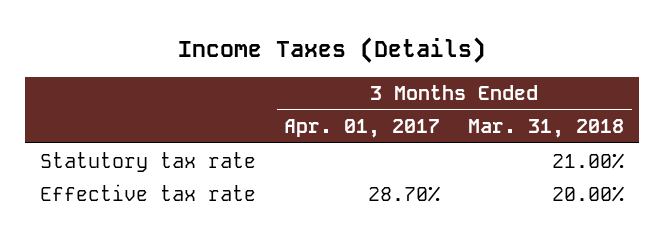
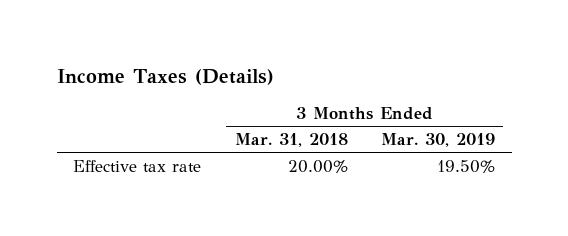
- | 3 Months Ended Apr. 01, 2017 | 3 Months Ended Mar. 31, 2018
+ | 3 Months Ended Mar. 31, 2018 | 3 Months Ended Mar. 30, 2019
- Statutory tax rate | | 21.00%

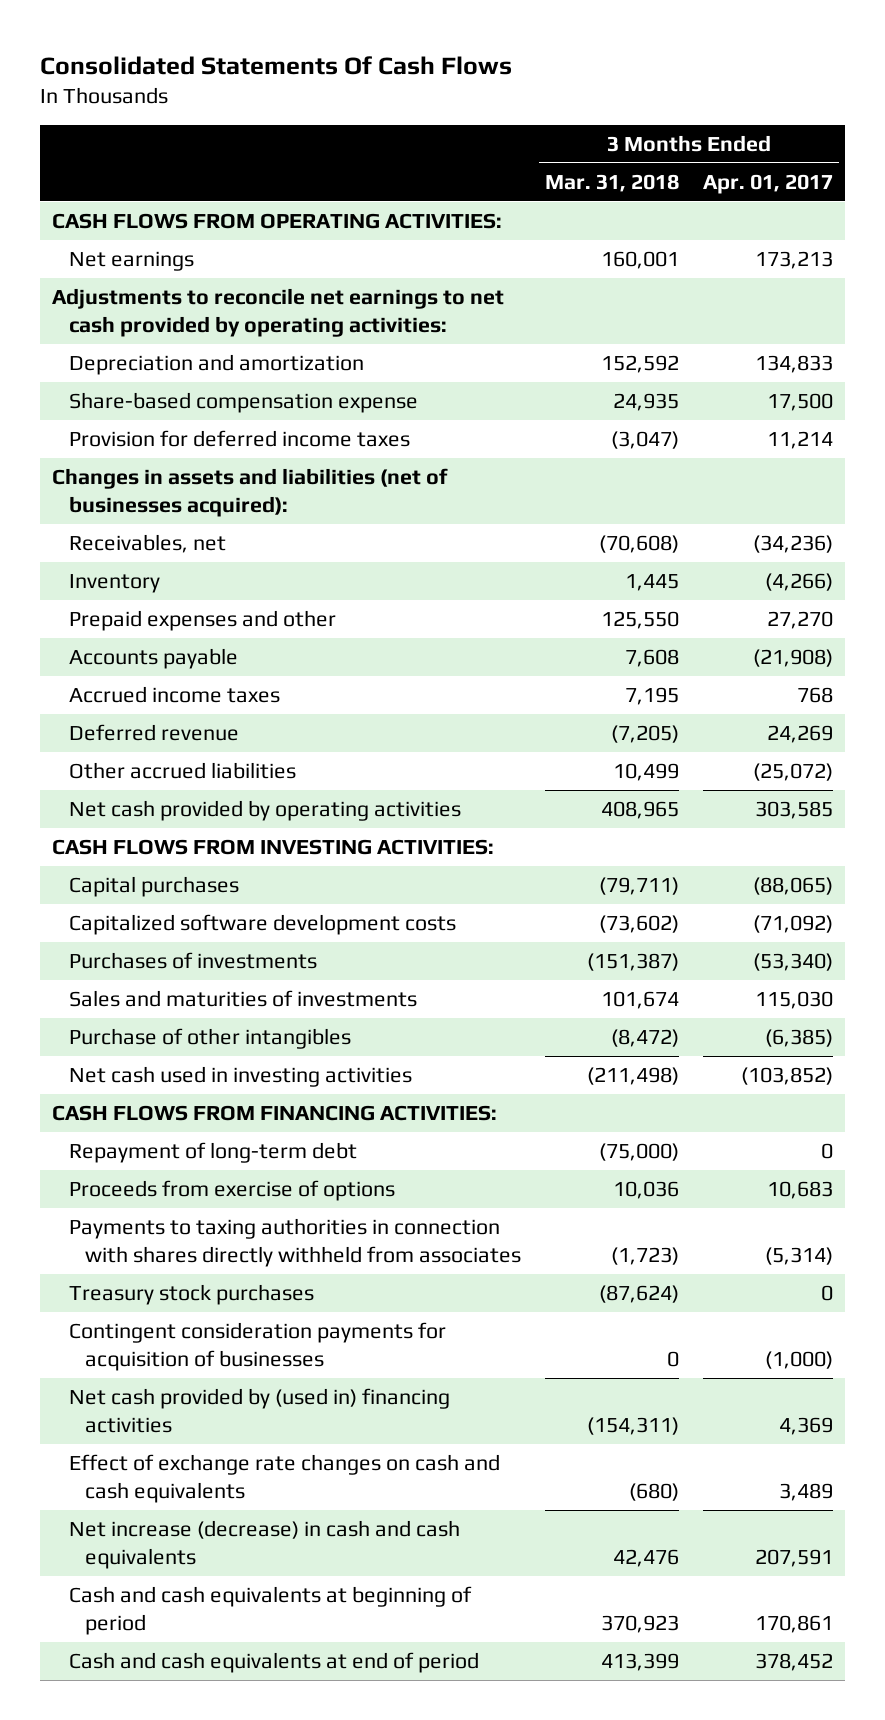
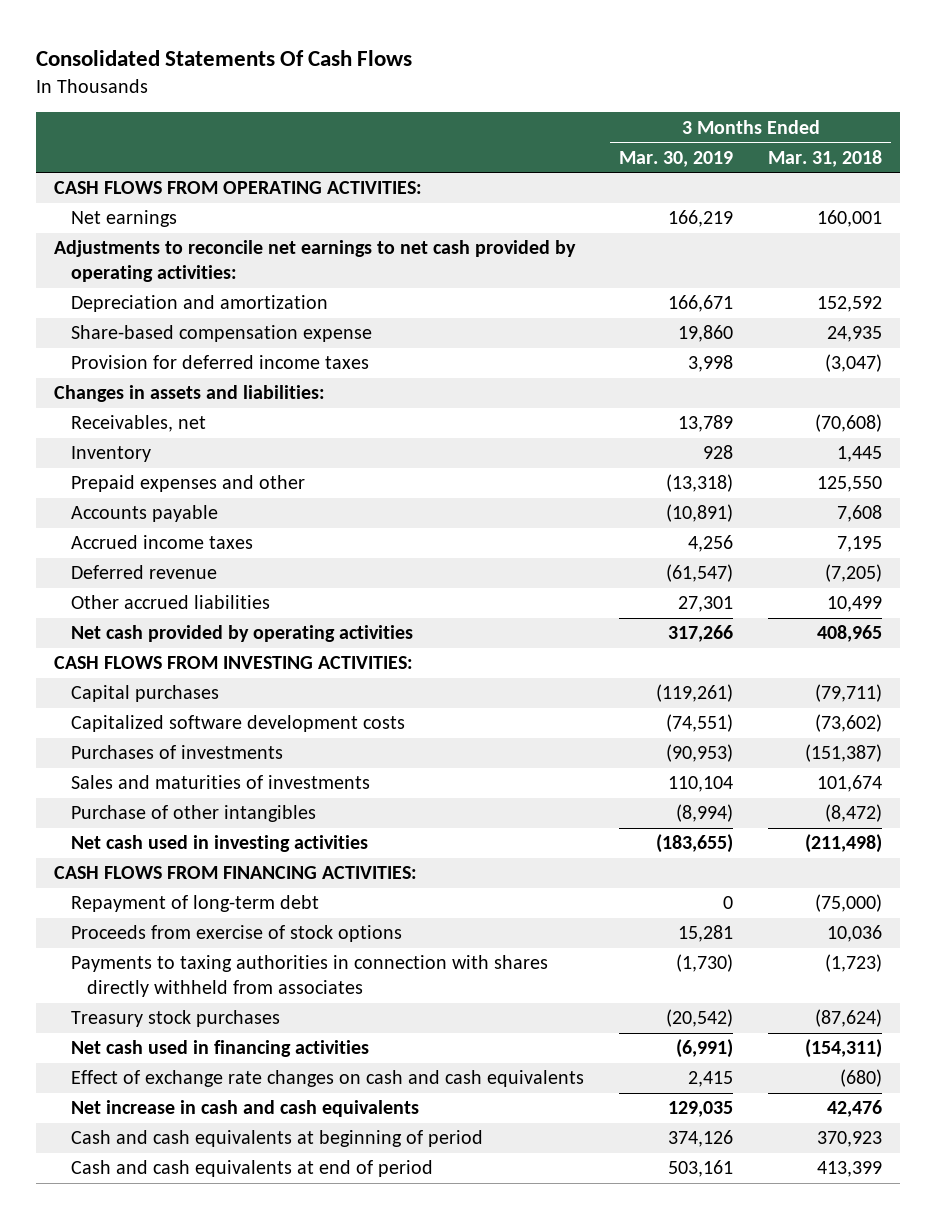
- | 3 Months Ended Mar. 31, 2018 | 3 Months Ended Apr. 01, 2017
+ | 3 Months Ended Mar. 30, 2019 | 3 Months Ended Mar. 31, 2018
- Changes in assets and liabilities (net of businesses acquired):
+ Changes in assets and liabilities:
- Proceeds from exercise of options | 10,036 | 10,683
+ Proceeds from exercise of stock options | 15,281 | 10,036
- Contingent consideration payments for acquisition of businesses | 0 | (1,000)
- Net cash provided by (used in) financing activities | (154,311) | 4,369
+ Net cash used in financing activities | (6,991) | (154,311)
- Net increase (decrease) in cash and cash equivalents | 42,476 | 207,591
+ Net increase in cash and cash equivalents | 129,035 | 42,476

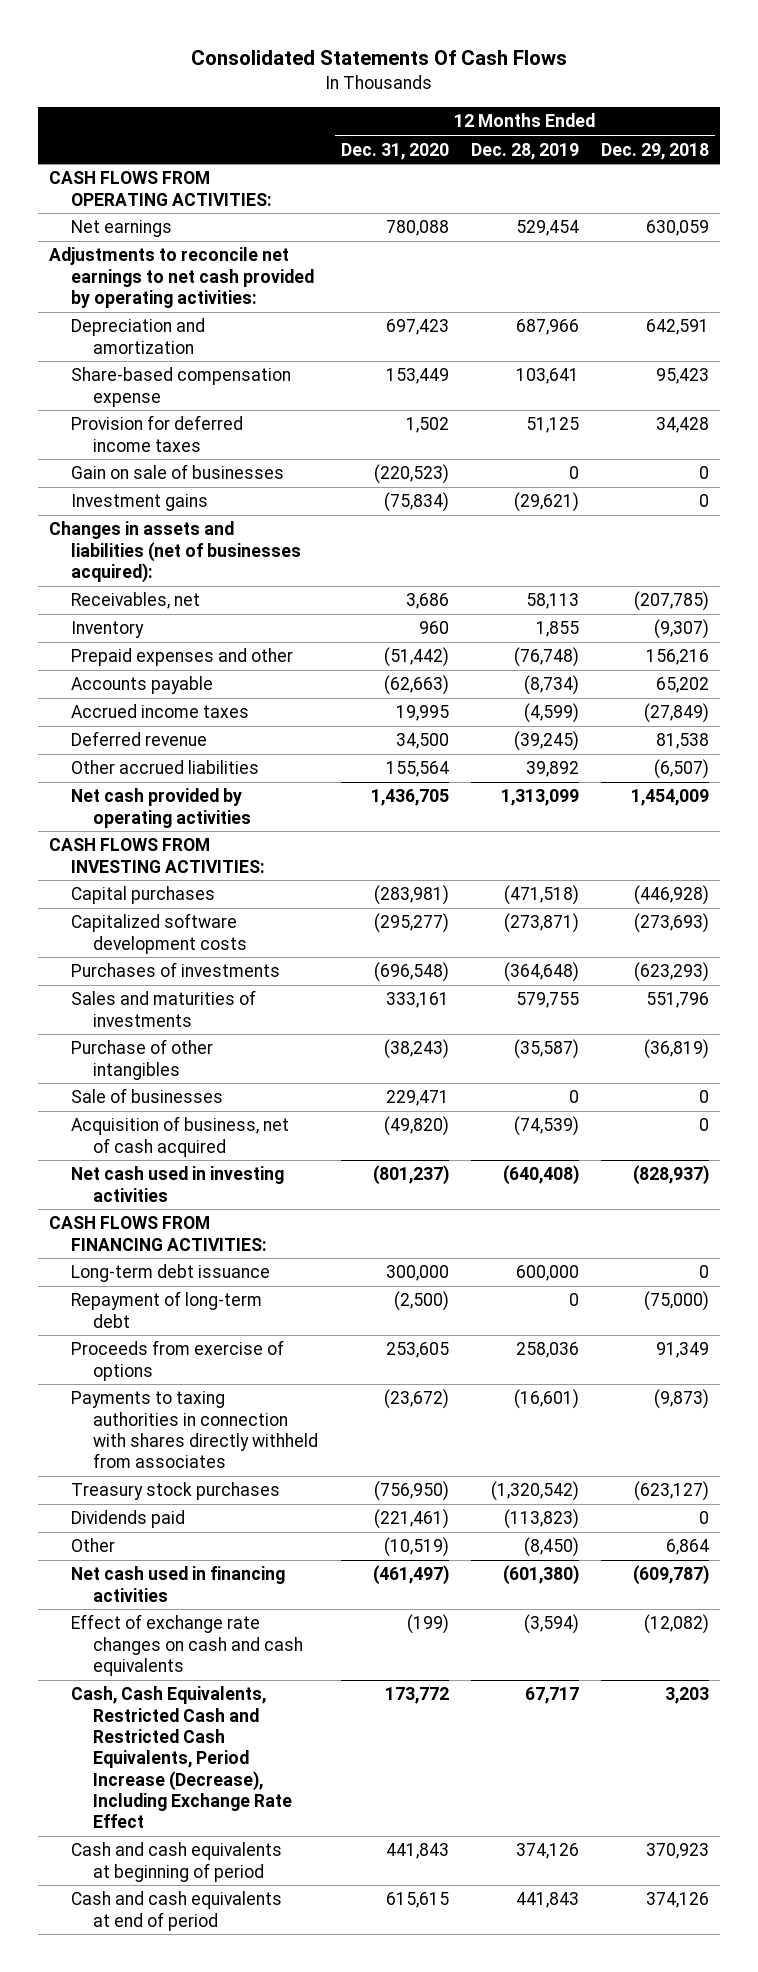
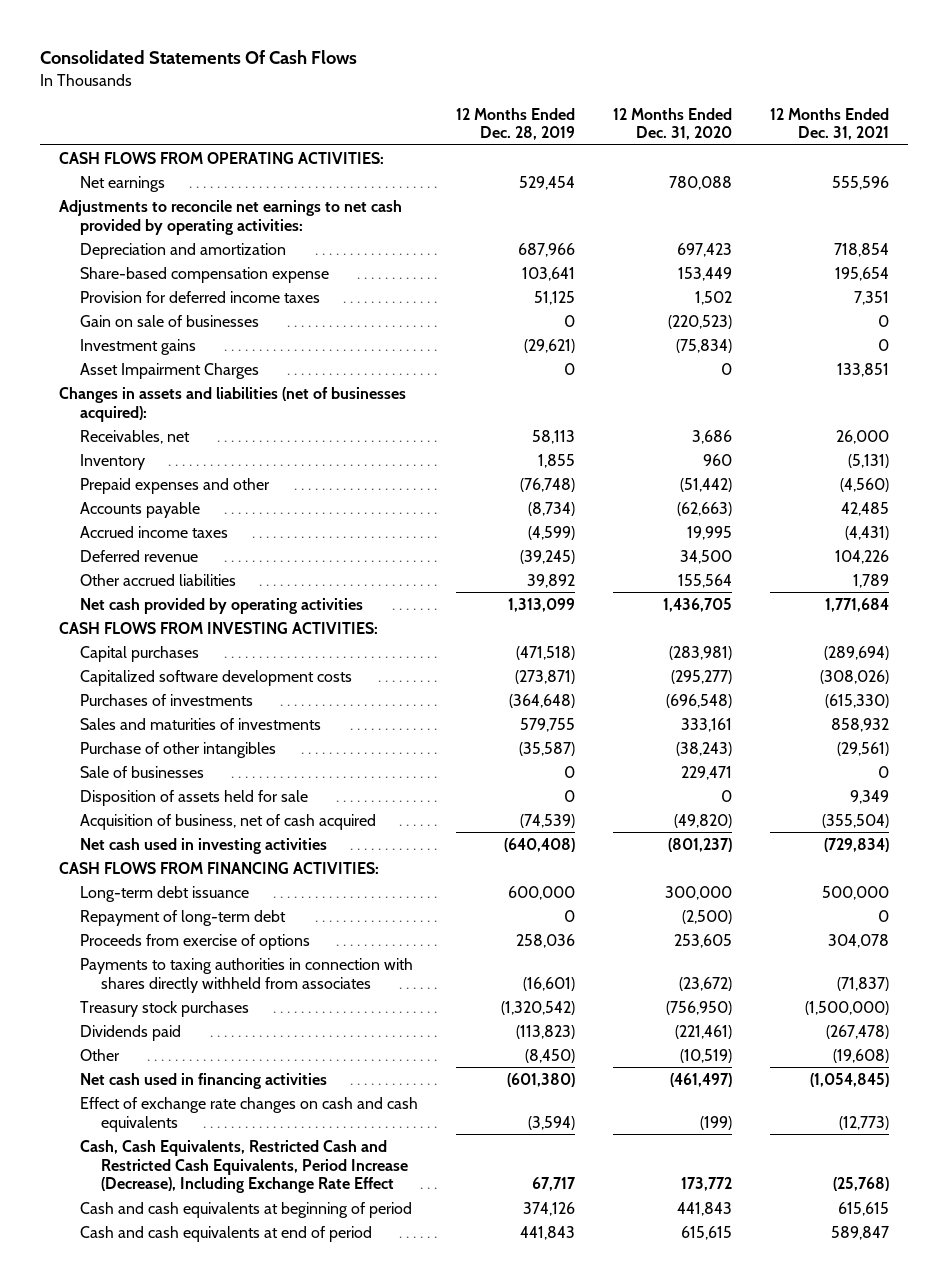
- | 12 Months Ended Dec. 31, 2020 | 12 Months Ended Dec. 28, 2019 | 12 Months Ended Dec. 29, 2018
+ | 12 Months Ended Dec. 28, 2019 | 12 Months Ended Dec. 31, 2020 | 12 Months Ended Dec. 31, 2021
+ Asset Impairment Charges | 0 | 0 | 133,851
+ Disposition of assets held for sale | 0 | 0 | 9,349

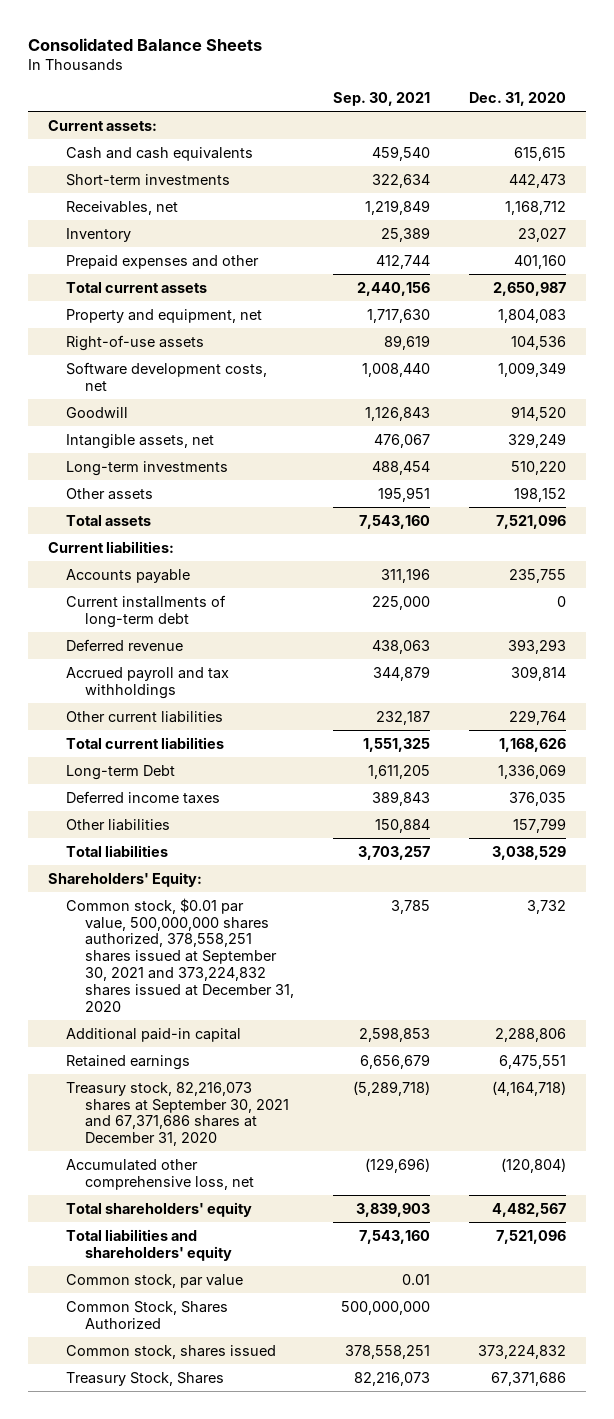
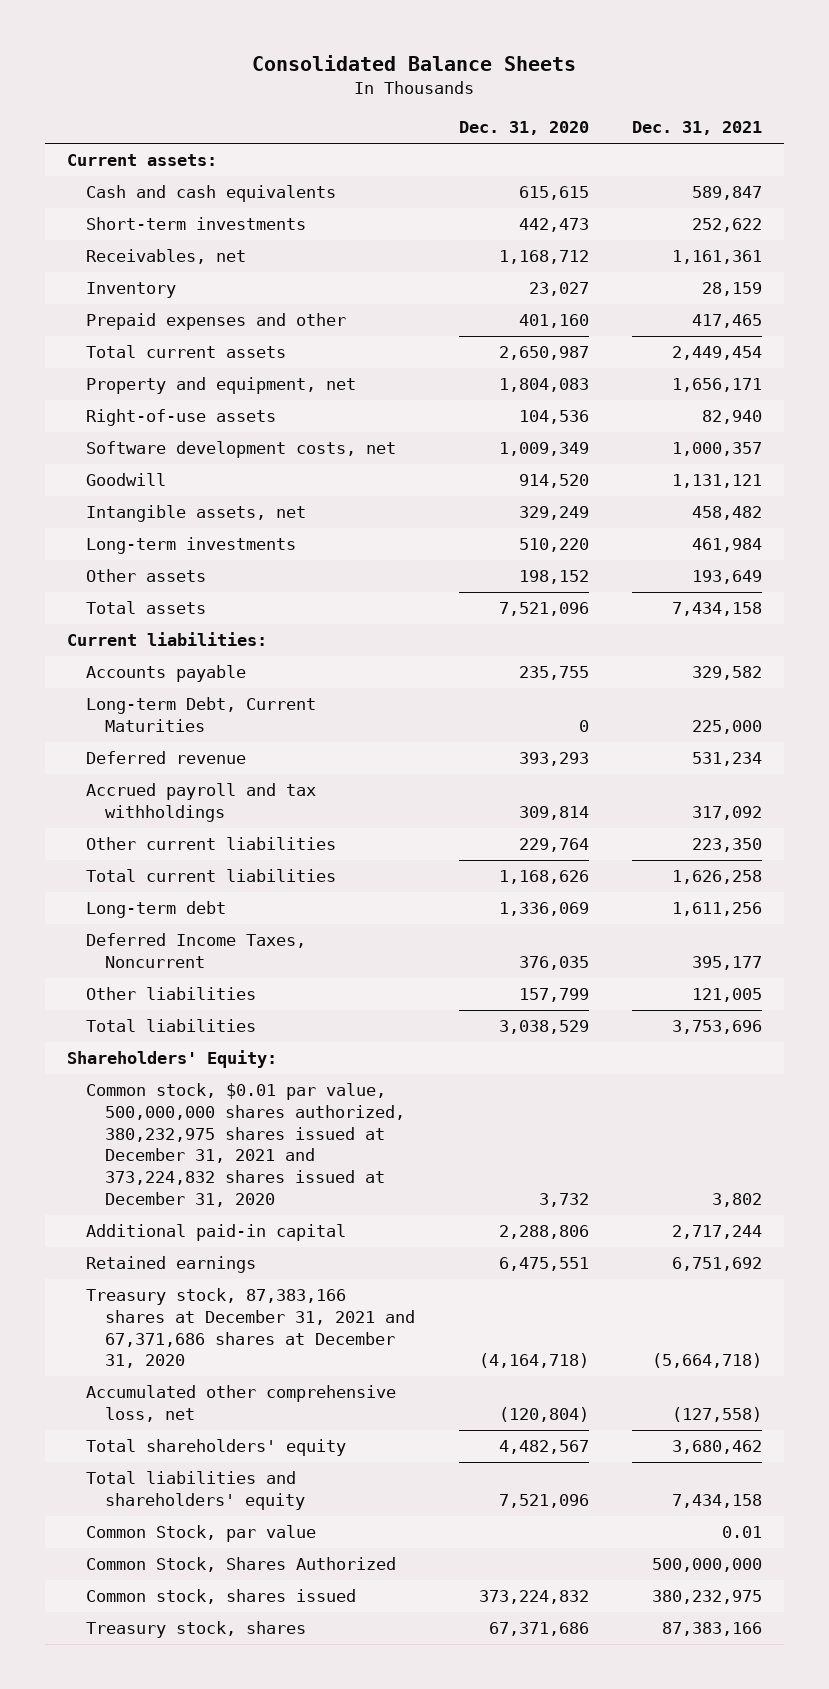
- | Sep. 30, 2021 | Dec. 31, 2020
+ | Dec. 31, 2020 | Dec. 31, 2021
- Current installments of long-term debt | 225,000 | 0
+ Long-term Debt, Current Maturities | 0 | 225,000
- Long-term Debt | 1,611,205 | 1,336,069
- Deferred income taxes | 389,843 | 376,035
+ Long-term debt | 1,336,069 | 1,611,256
+ Deferred Income Taxes, Noncurrent | 376,035 | 395,177
- Common stock, $0.01 par value, 500,000,000 shares authorized, 378,558,251 shares issued at September 30, 2021 and 373,224,832 shares issued at December 31, 2020 | 3,785 | 3,732
+ Common stock, $0.01 par value, 500,000,000 shares authorized, 380,232,975 shares issued at December 31, 2021 and 373,224,832 shares issued at December 31, 2020 | 3,732 | 3,802
- Treasury stock, 82,216,073 shares at September 30, 2021 and 67,371,686 shares at December 31, 2020 | (5,289,718) | (4,164,718)
+ Treasury stock, 87,383,166 shares at December 31, 2021 and 67,371,686 shares at December 31, 2020 | (4,164,718) | (5,664,718)
- Common stock, par value | 0.01 |
+ Common Stock, par value | | 0.01
- Treasury Stock, Shares | 82,216,073 | 67,371,686
+ Treasury stock, shares | 67,371,686 | 87,383,166

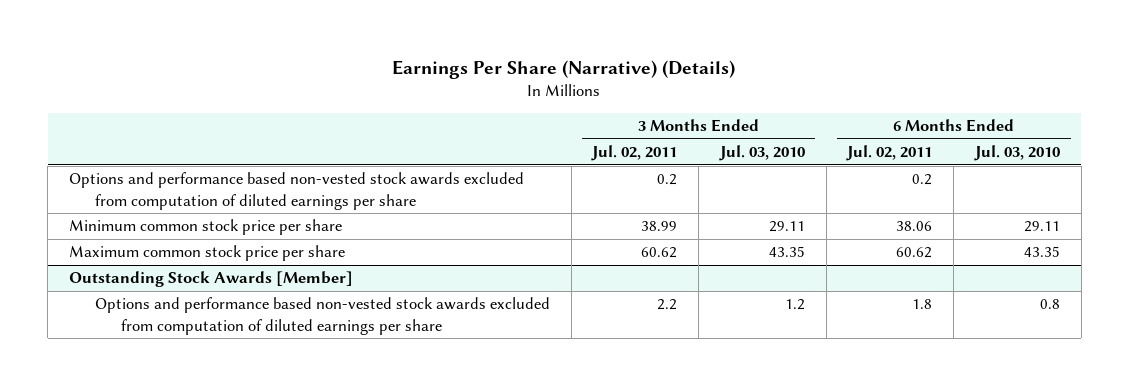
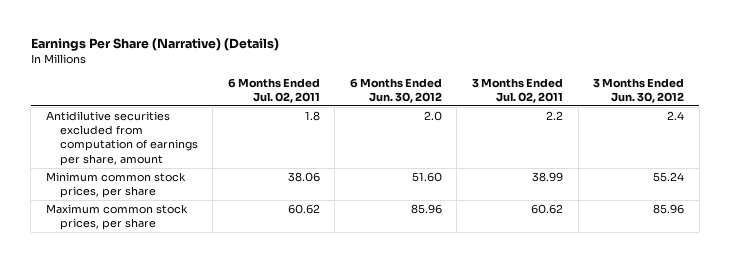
- | 3 Months Ended Jul. 02, 2011 | 3 Months Ended Jul. 03, 2010 | 6 Months Ended Jul. 02, 2011 | 6 Months Ended Jul. 03, 2010
+ | 6 Months Ended Jul. 02, 2011 | 6 Months Ended Jun. 30, 2012 | 3 Months Ended Jul. 02, 2011 | 3 Months Ended Jun. 30, 2012
- Options and performance based non-vested stock awards excluded from computation of diluted earnings per share | 0.2 | | 0.2 |
- Minimum common stock price per share | 38.99 | 29.11 | 38.06 | 29.11
- Maximum common stock price per share | 60.62 | 43.35 | 60.62 | 43.35
- Outstanding Stock Awards [Member]
- Options and performance based non-vested stock awards excluded from computation of diluted earnings per share | 2.2 | 1.2 | 1.8 | 0.8
+ Antidilutive securities excluded from computation of earnings per share, amount | 1.8 | 2.0 | 2.2 | 2.4
+ Minimum common stock prices, per share | 38.06 | 51.60 | 38.99 | 55.24
+ Maximum common stock prices, per share | 60.62 | 85.96 | 60.62 | 85.96

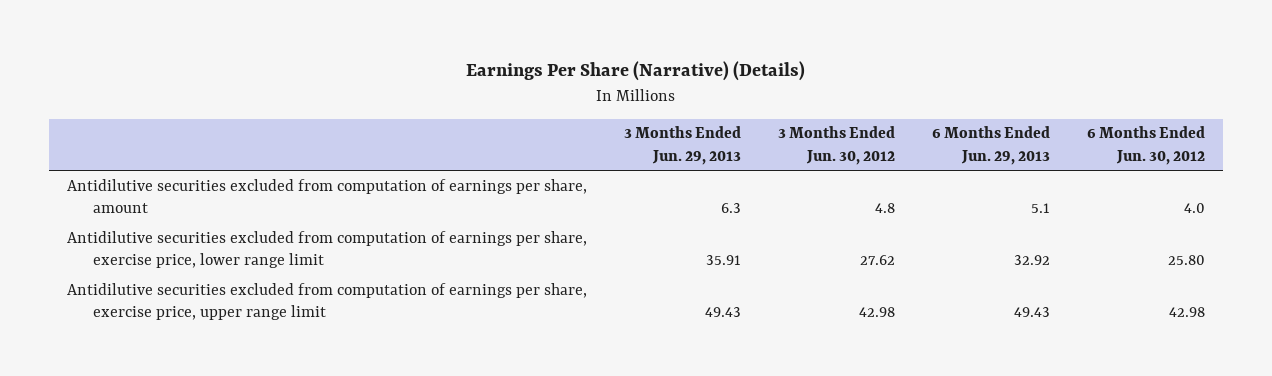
- | 6 Months Ended Jul. 02, 2011 | 6 Months Ended Jun. 30, 2012 | 3 Months Ended Jul. 02, 2011 | 3 Months Ended Jun. 30, 2012
+ | 3 Months Ended Jun. 29, 2013 | 3 Months Ended Jun. 30, 2012 | 6 Months Ended Jun. 29, 2013 | 6 Months Ended Jun. 30, 2012
- Antidilutive securities excluded from computation of earnings per share, amount | 1.8 | 2.0 | 2.2 | 2.4
- Minimum common stock prices, per share | 38.06 | 51.60 | 38.99 | 55.24
- Maximum common stock prices, per share | 60.62 | 85.96 | 60.62 | 85.96
+ Antidilutive securities excluded from computation of earnings per share, amount | 6.3 | 4.8 | 5.1 | 4.0
+ Antidilutive securities excluded from computation of earnings per share, exercise price, lower range limit | 35.91 | 27.62 | 32.92 | 25.80
+ Antidilutive securities excluded from computation of earnings per share, exercise price, upper range limit | 49.43 | 42.98 | 49.43 | 42.98

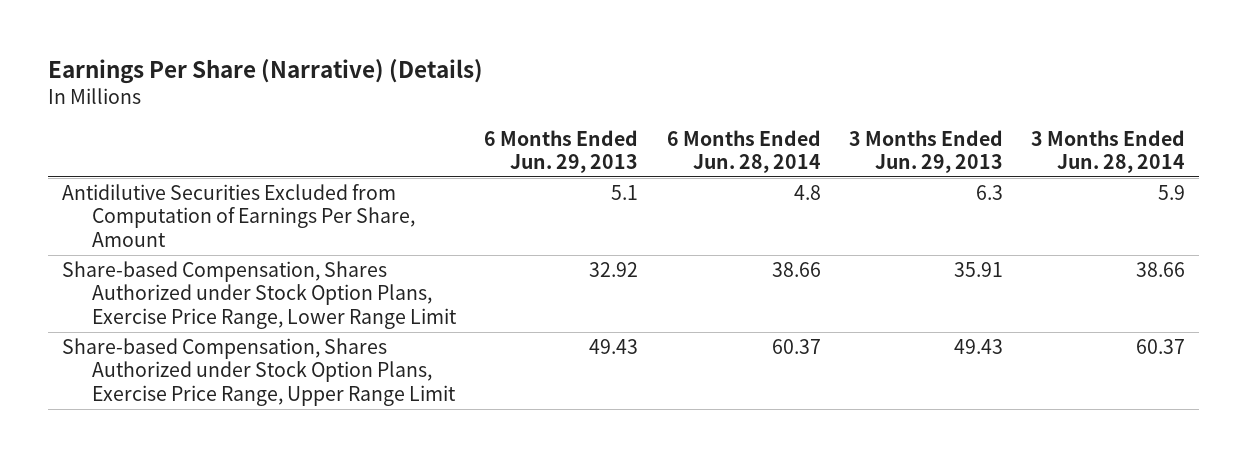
- | 3 Months Ended Jun. 29, 2013 | 3 Months Ended Jun. 30, 2012 | 6 Months Ended Jun. 29, 2013 | 6 Months Ended Jun. 30, 2012
+ | 6 Months Ended Jun. 29, 2013 | 6 Months Ended Jun. 28, 2014 | 3 Months Ended Jun. 29, 2013 | 3 Months Ended Jun. 28, 2014
- Antidilutive securities excluded from computation of earnings per share, amount | 6.3 | 4.8 | 5.1 | 4.0
- Antidilutive securities excluded from computation of earnings per share, exercise price, lower range limit | 35.91 | 27.62 | 32.92 | 25.80
- Antidilutive securities excluded from computation of earnings per share, exercise price, upper range limit | 49.43 | 42.98 | 49.43 | 42.98
+ Antidilutive Securities Excluded from Computation of Earnings Per Share, Amount | 5.1 | 4.8 | 6.3 | 5.9
+ Share-based Compensation, Shares Authorized under Stock Option Plans, Exercise Price Range, Lower Range Limit | 32.92 | 38.66 | 35.91 | 38.66
+ Share-based Compensation, Shares Authorized under Stock Option Plans, Exercise Price Range, Upper Range Limit | 49.43 | 60.37 | 49.43 | 60.37

